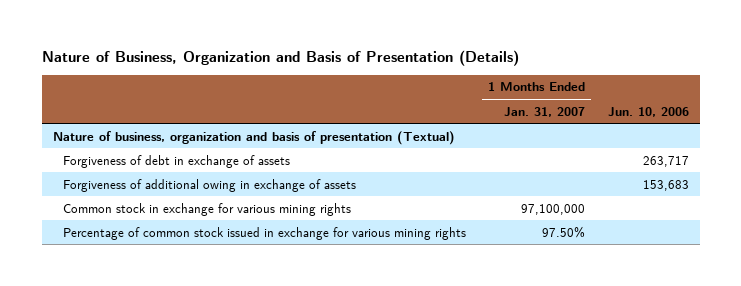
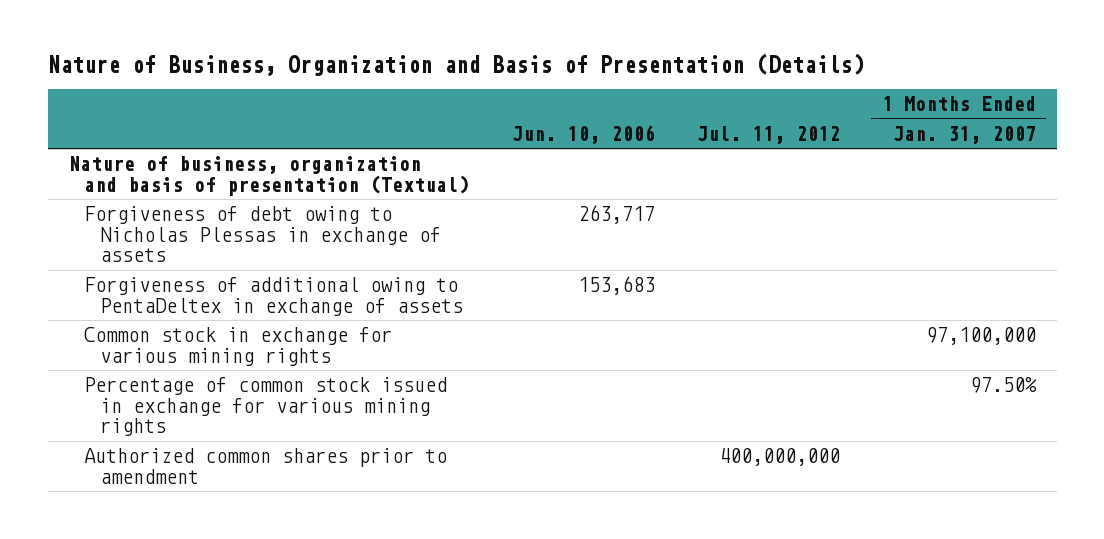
- | 1 Months Ended Jan. 31, 2007 | Jun. 10, 2006
+ | Jun. 10, 2006 | Jul. 11, 2012 | 1 Months Ended Jan. 31, 2007
- Forgiveness of debt in exchange of assets | | 263,717
- Forgiveness of additional owing in exchange of assets | | 153,683
+ Forgiveness of debt owing to Nicholas Plessas in exchange of assets | 263,717 | |
+ Forgiveness of additional owing to PentaDeltex in exchange of assets | 153,683 | |
+ Authorized common shares prior to amendment | | 400,000,000 |

